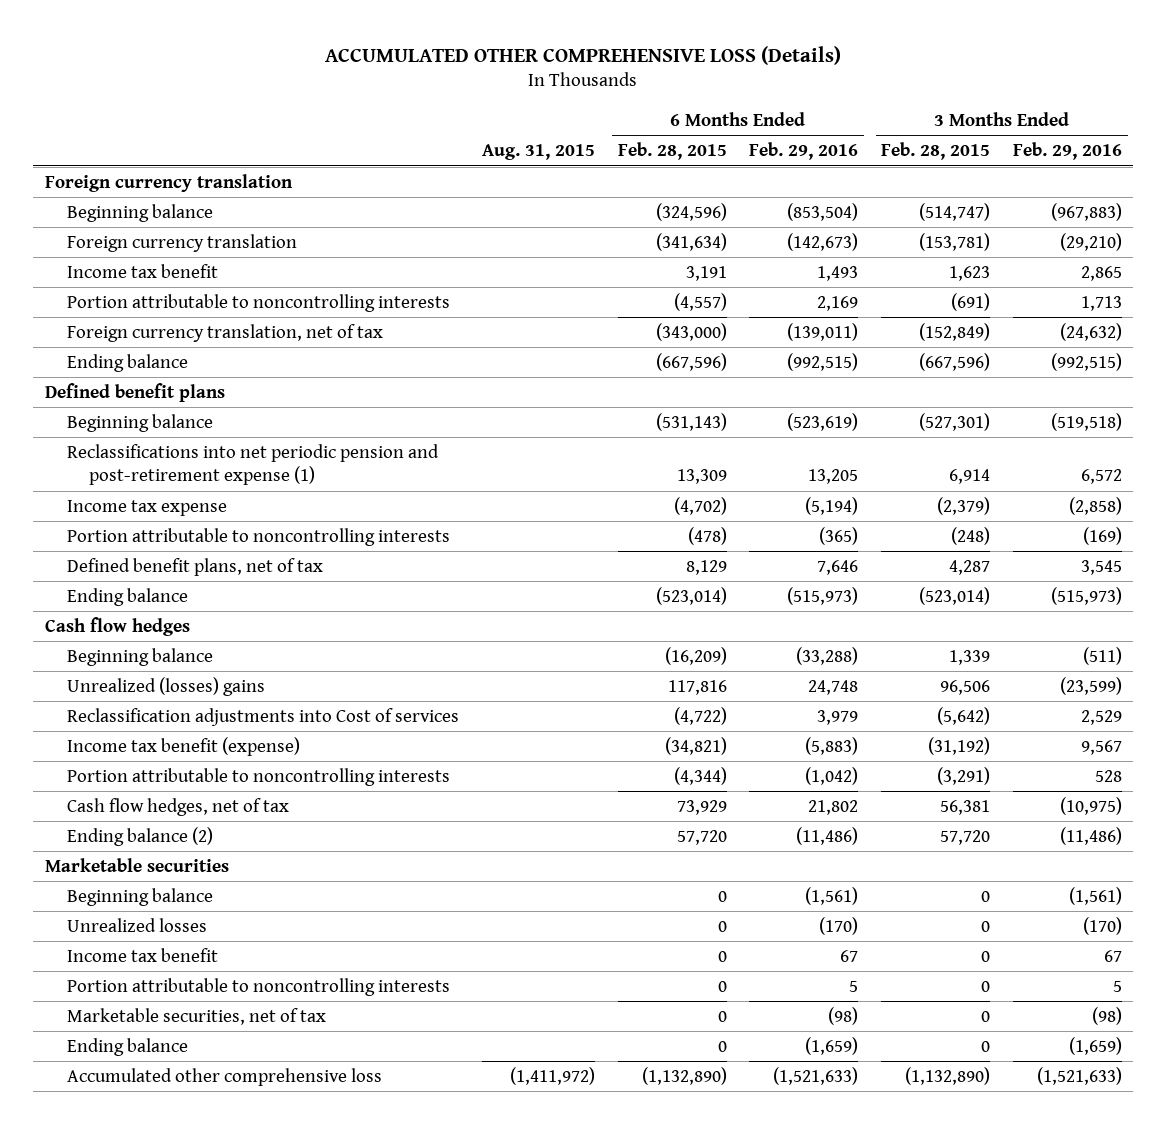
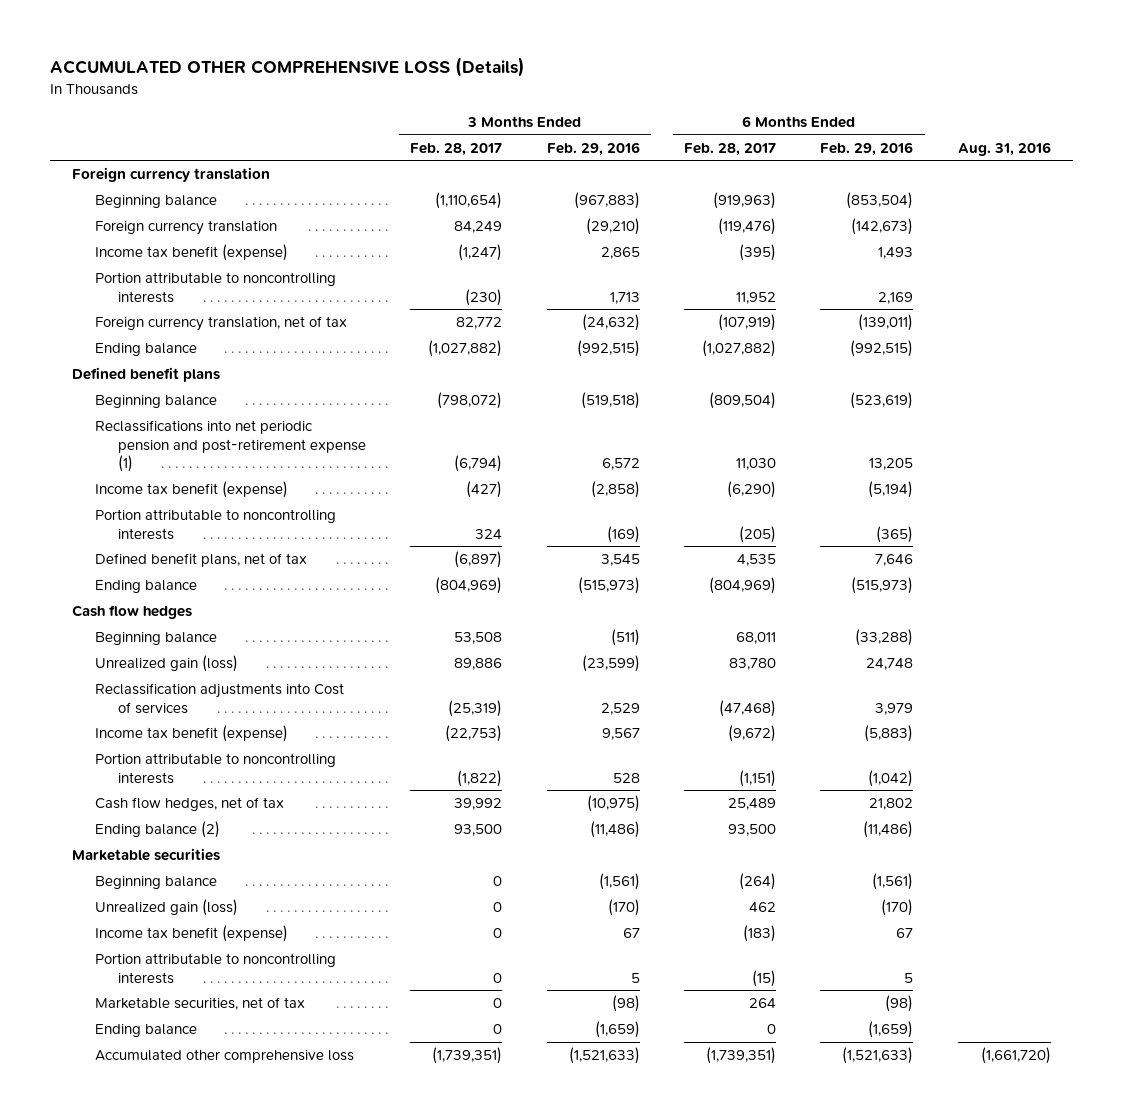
- | Aug. 31, 2015 | 6 Months Ended Feb. 28, 2015 | 6 Months Ended Feb. 29, 2016 | 3 Months Ended Feb. 28, 2015 | 3 Months Ended Feb. 29, 2016
+ | 3 Months Ended Feb. 28, 2017 | 3 Months Ended Feb. 29, 2016 | 6 Months Ended Feb. 28, 2017 | 6 Months Ended Feb. 29, 2016 | Aug. 31, 2016
- Income tax benefit | | 3,191 | 1,493 | 1,623 | 2,865
+ Income tax benefit (expense) | (1,247) | 2,865 | (395) | 1,493 |
- Income tax expense | | (4,702) | (5,194) | (2,379) | (2,858)
+ Income tax benefit (expense) | (427) | (2,858) | (6,290) | (5,194) |
- Unrealized (losses) gains | | 117,816 | 24,748 | 96,506 | (23,599)
+ Unrealized gain (loss) | 89,886 | (23,599) | 83,780 | 24,748 |
- Unrealized losses | | 0 | (170) | 0 | (170)
- Income tax benefit | | 0 | 67 | 0 | 67
+ Unrealized gain (loss) | 0 | (170) | 462 | (170) |
+ Income tax benefit (expense) | 0 | 67 | (183) | 67 |

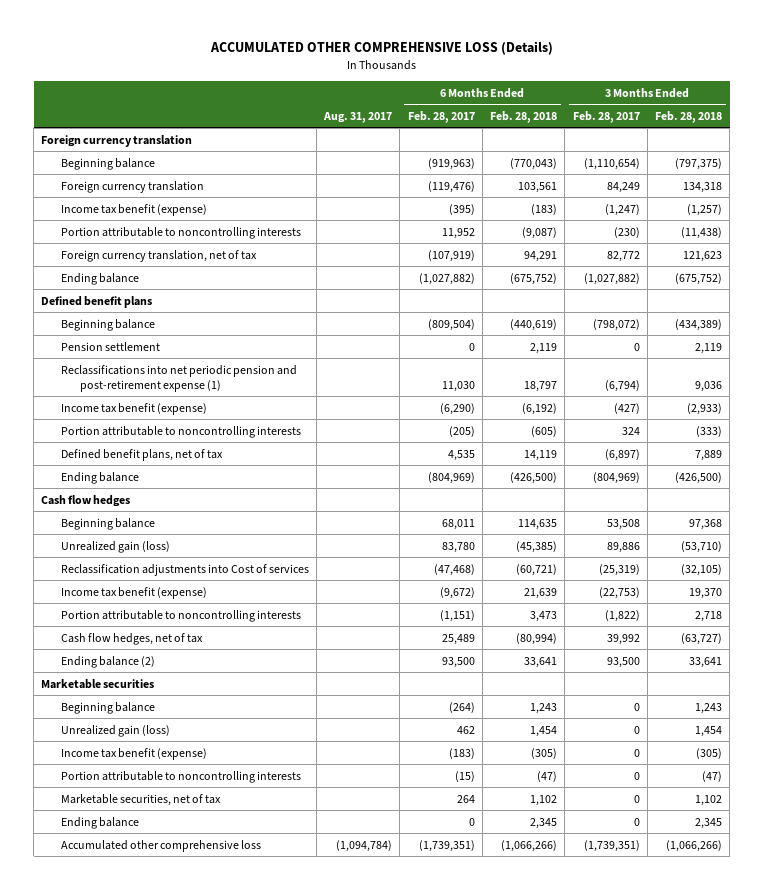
- | 3 Months Ended Feb. 28, 2017 | 3 Months Ended Feb. 29, 2016 | 6 Months Ended Feb. 28, 2017 | 6 Months Ended Feb. 29, 2016 | Aug. 31, 2016
+ | Aug. 31, 2017 | 6 Months Ended Feb. 28, 2017 | 6 Months Ended Feb. 28, 2018 | 3 Months Ended Feb. 28, 2017 | 3 Months Ended Feb. 28, 2018
+ Pension settlement | | 0 | 2,119 | 0 | 2,119

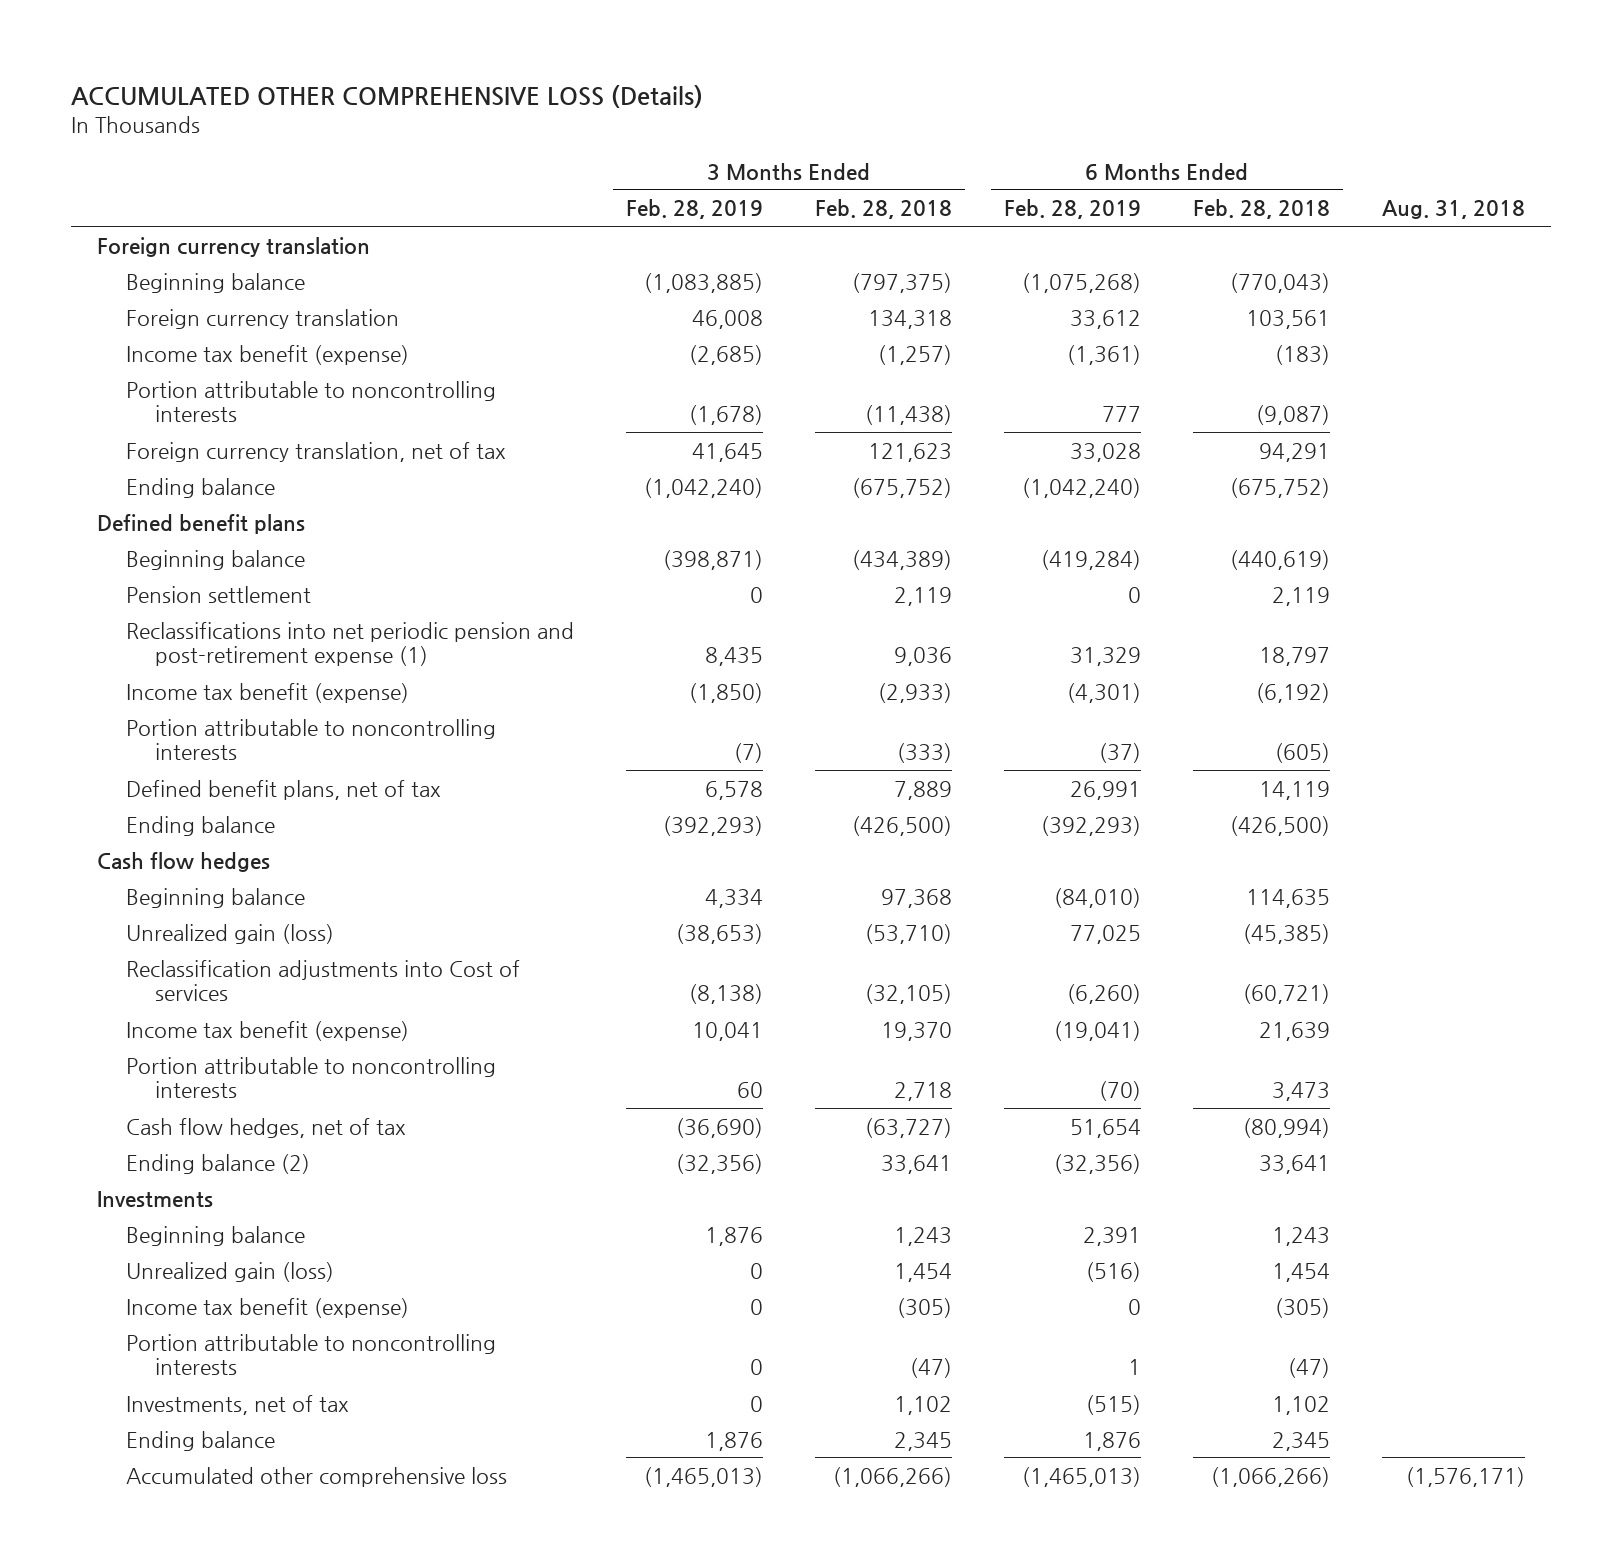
- | Aug. 31, 2017 | 6 Months Ended Feb. 28, 2017 | 6 Months Ended Feb. 28, 2018 | 3 Months Ended Feb. 28, 2017 | 3 Months Ended Feb. 28, 2018
+ | 3 Months Ended Feb. 28, 2019 | 3 Months Ended Feb. 28, 2018 | 6 Months Ended Feb. 28, 2019 | 6 Months Ended Feb. 28, 2018 | Aug. 31, 2018
- Marketable securities
+ Investments
- Marketable securities, net of tax | | 264 | 1,102 | 0 | 1,102
+ Investments, net of tax | 0 | 1,102 | (515) | 1,102 |

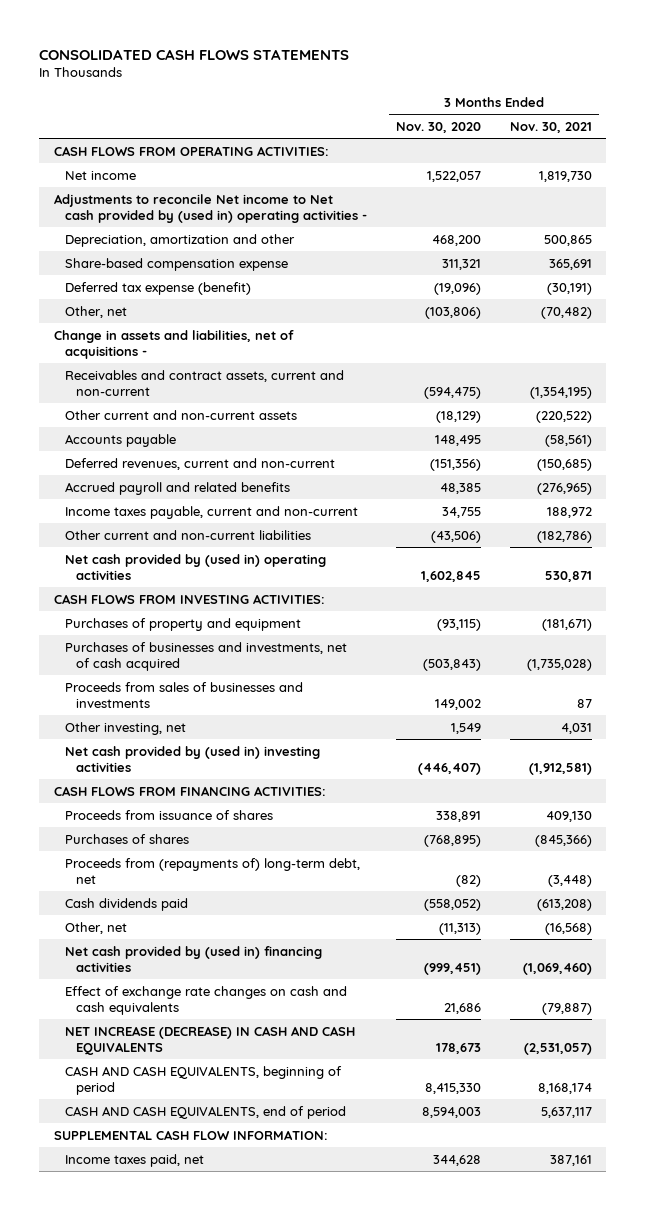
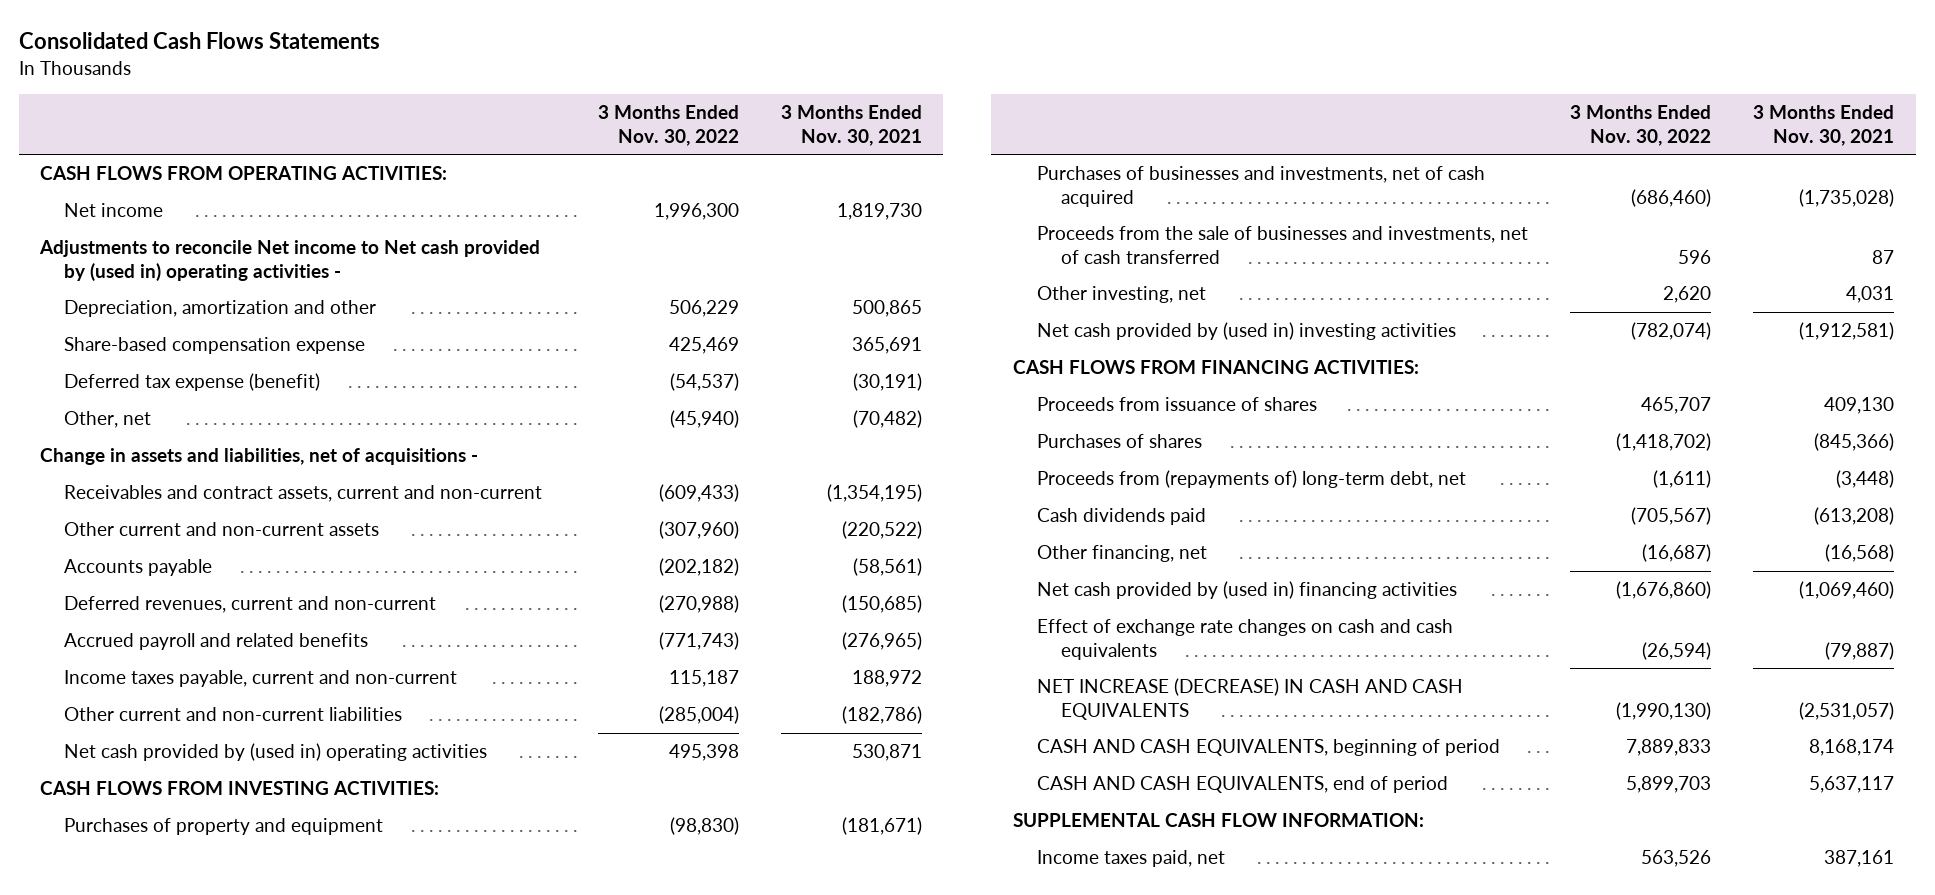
- CONSOLIDATED CASH FLOWS STATEMENTS
+ Consolidated Cash Flows Statements
- | 3 Months Ended Nov. 30, 2020 | 3 Months Ended Nov. 30, 2021
+ | 3 Months Ended Nov. 30, 2022 | 3 Months Ended Nov. 30, 2021
- Proceeds from sales of businesses and investments | 149,002 | 87
+ Proceeds from the sale of businesses and investments, net of cash transferred | 596 | 87
- Other, net | (11,313) | (16,568)
+ Other financing, net | (16,687) | (16,568)

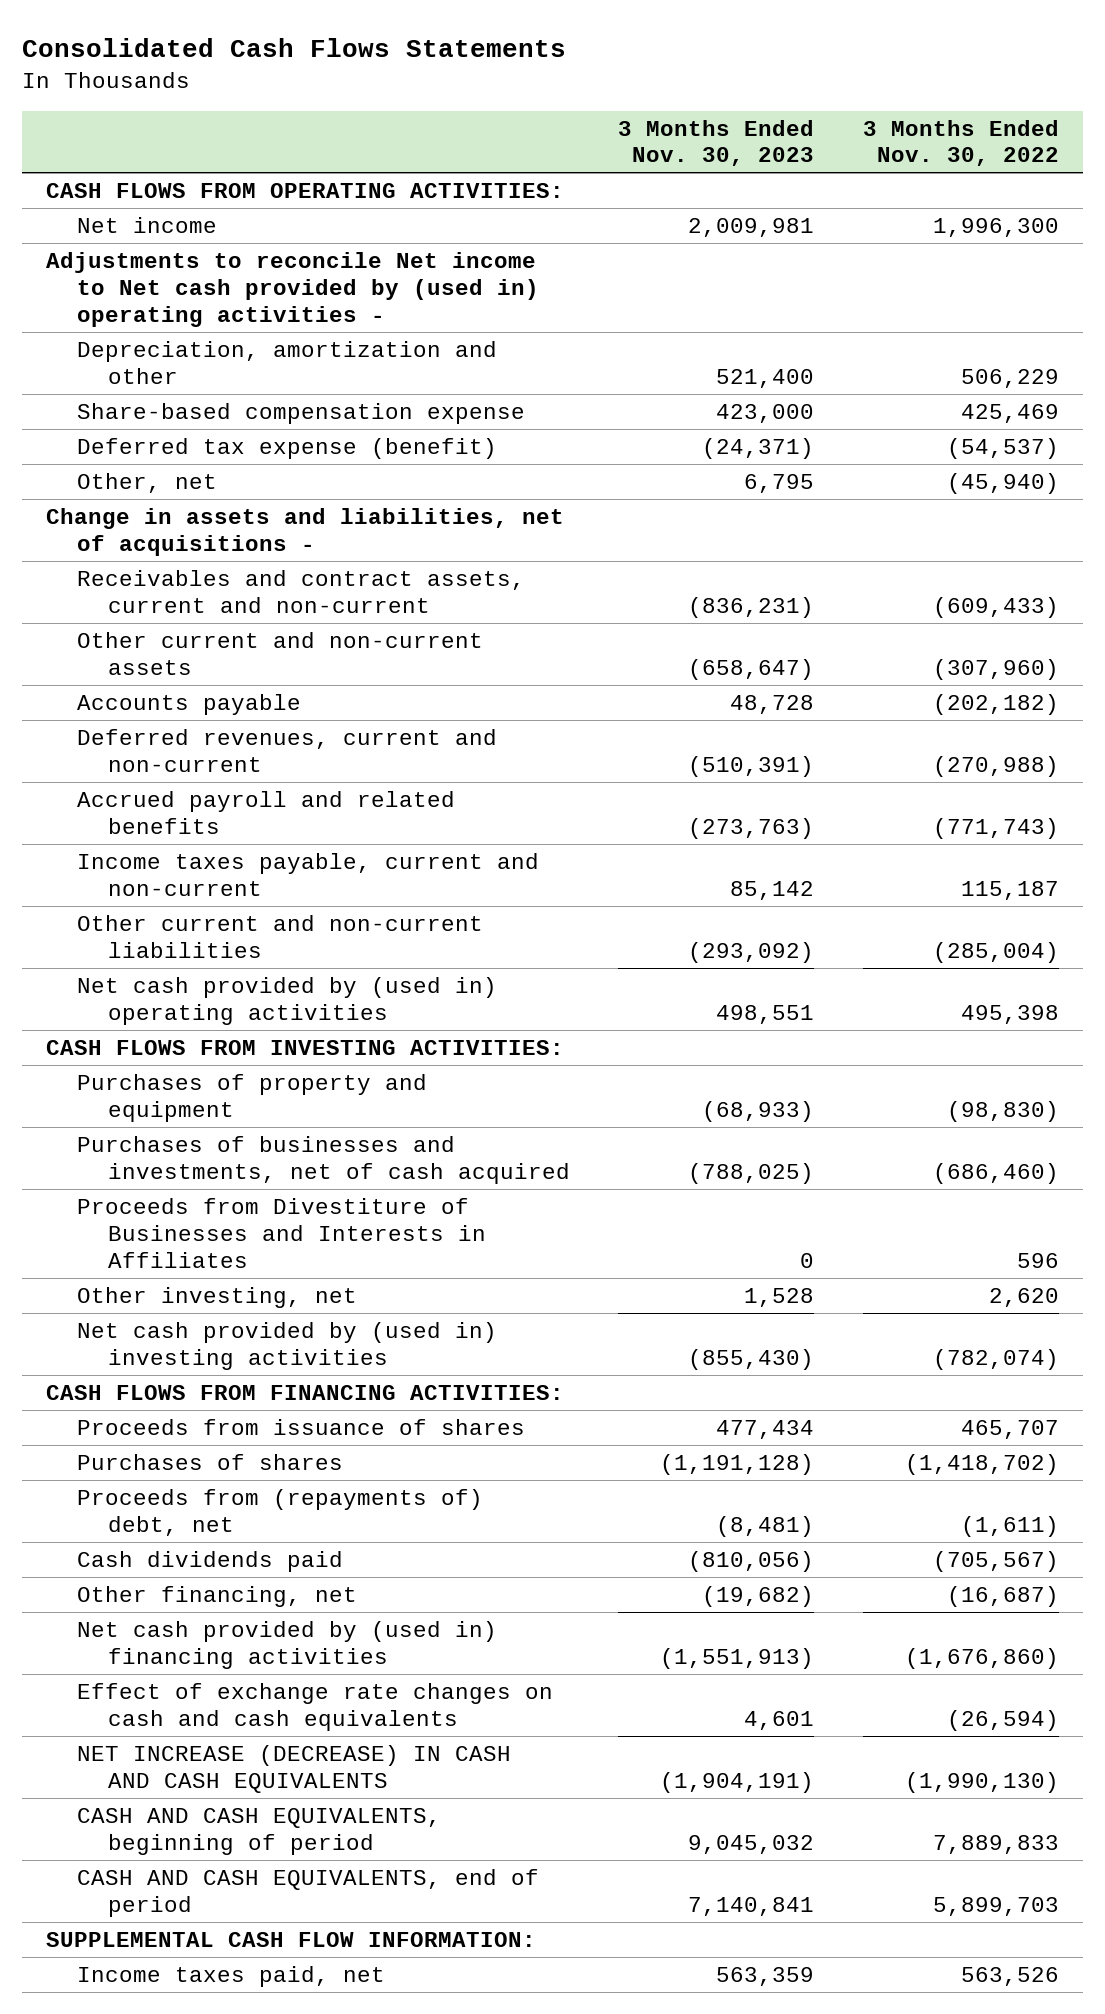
- | 3 Months Ended Nov. 30, 2022 | 3 Months Ended Nov. 30, 2021
+ | 3 Months Ended Nov. 30, 2023 | 3 Months Ended Nov. 30, 2022
- Proceeds from the sale of businesses and investments, net of cash transferred | 596 | 87
+ Proceeds from Divestiture of Businesses and Interests in Affiliates | 0 | 596
- Proceeds from (repayments of) long-term debt, net | (1,611) | (3,448)
+ Proceeds from (repayments of) debt, net | (8,481) | (1,611)

